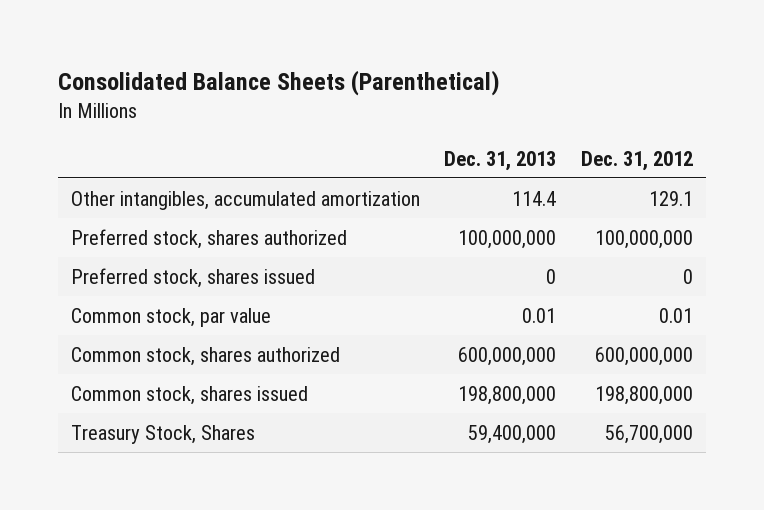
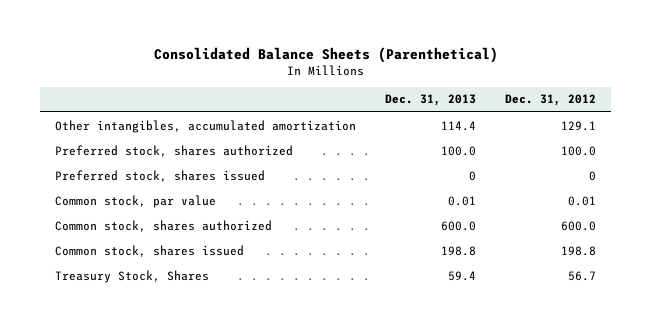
- Preferred stock, shares authorized | 100,000,000 | 100,000,000
+ Preferred stock, shares authorized | 100.0 | 100.0
- Common stock, shares authorized | 600,000,000 | 600,000,000
- Common stock, shares issued | 198,800,000 | 198,800,000
- Treasury Stock, Shares | 59,400,000 | 56,700,000
+ Common stock, shares authorized | 600.0 | 600.0
+ Common stock, shares issued | 198.8 | 198.8
+ Treasury Stock, Shares | 59.4 | 56.7

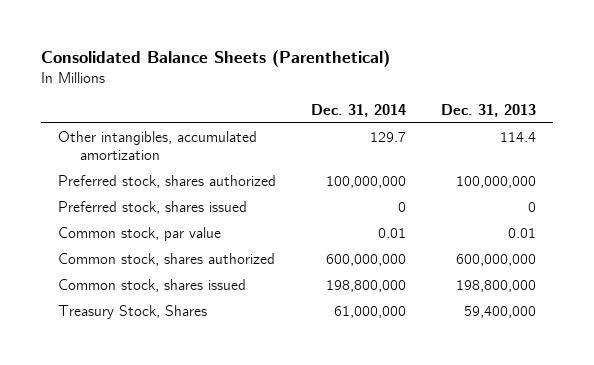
- | Dec. 31, 2013 | Dec. 31, 2012
+ | Dec. 31, 2014 | Dec. 31, 2013
- Preferred stock, shares authorized | 100.0 | 100.0
+ Preferred stock, shares authorized | 100,000,000 | 100,000,000
- Common stock, shares authorized | 600.0 | 600.0
- Common stock, shares issued | 198.8 | 198.8
- Treasury Stock, Shares | 59.4 | 56.7
+ Common stock, shares authorized | 600,000,000 | 600,000,000
+ Common stock, shares issued | 198,800,000 | 198,800,000
+ Treasury Stock, Shares | 61,000,000 | 59,400,000

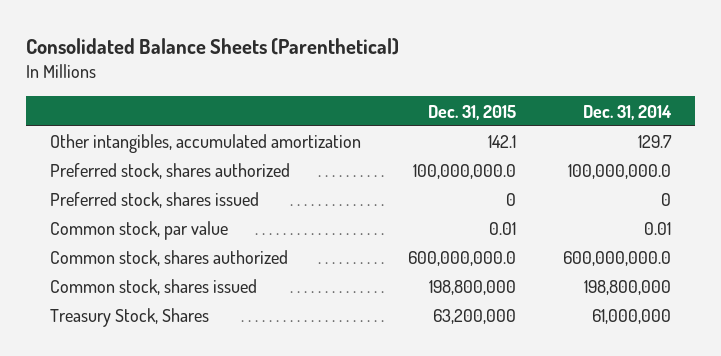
- | Dec. 31, 2014 | Dec. 31, 2013
+ | Dec. 31, 2015 | Dec. 31, 2014
- Preferred stock, shares authorized | 100,000,000 | 100,000,000
+ Preferred stock, shares authorized | 100,000,000.0 | 100,000,000.0
- Common stock, shares authorized | 600,000,000 | 600,000,000
+ Common stock, shares authorized | 600,000,000.0 | 600,000,000.0

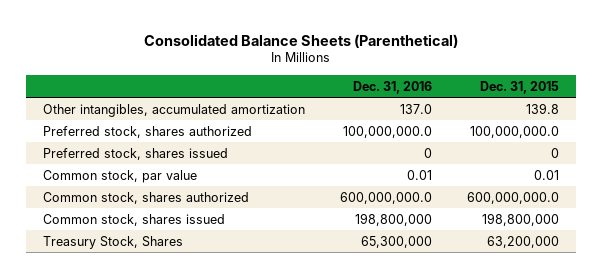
- | Dec. 31, 2015 | Dec. 31, 2014
+ | Dec. 31, 2016 | Dec. 31, 2015
- Other intangibles, accumulated amortization | 142.1 | 129.7
+ Other intangibles, accumulated amortization | 137.0 | 139.8

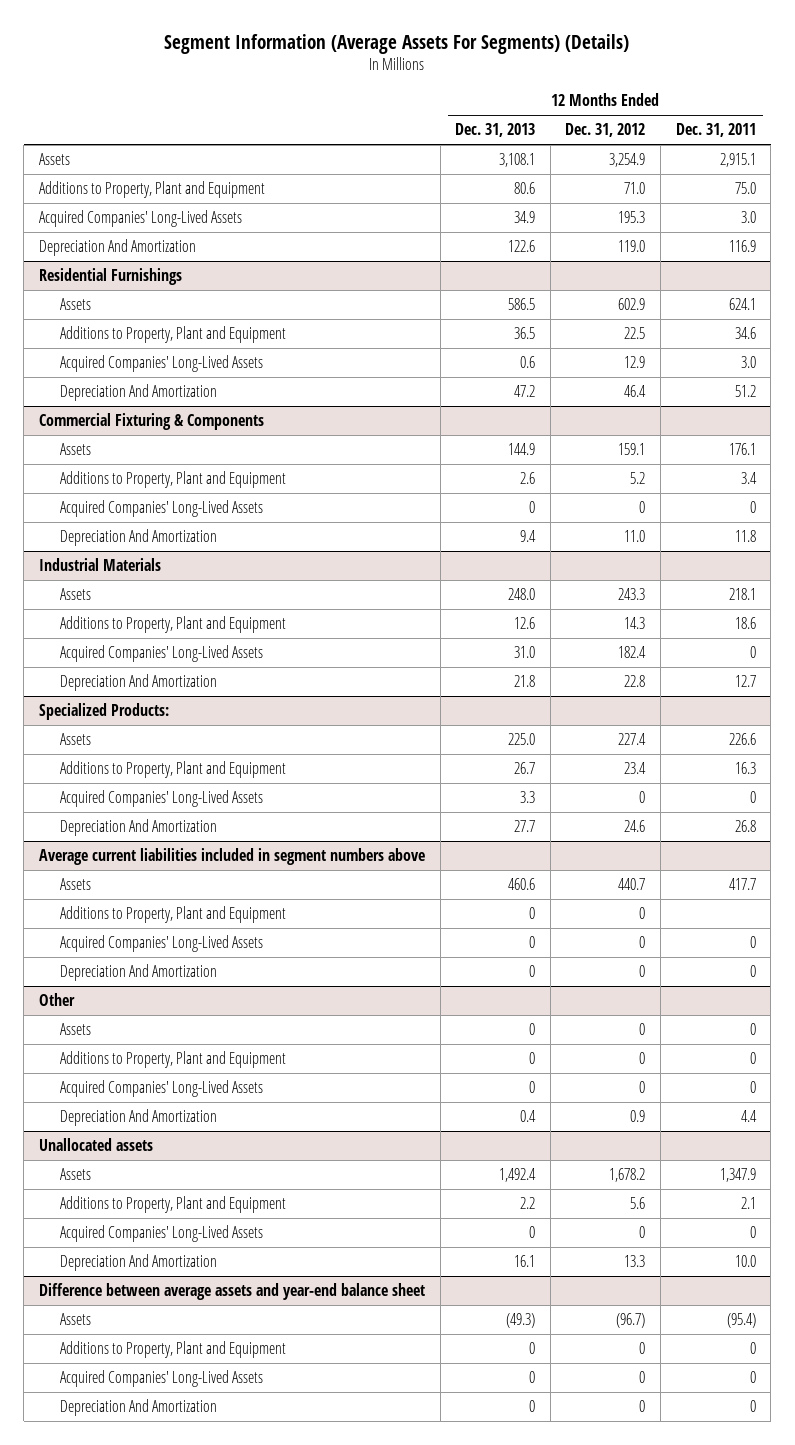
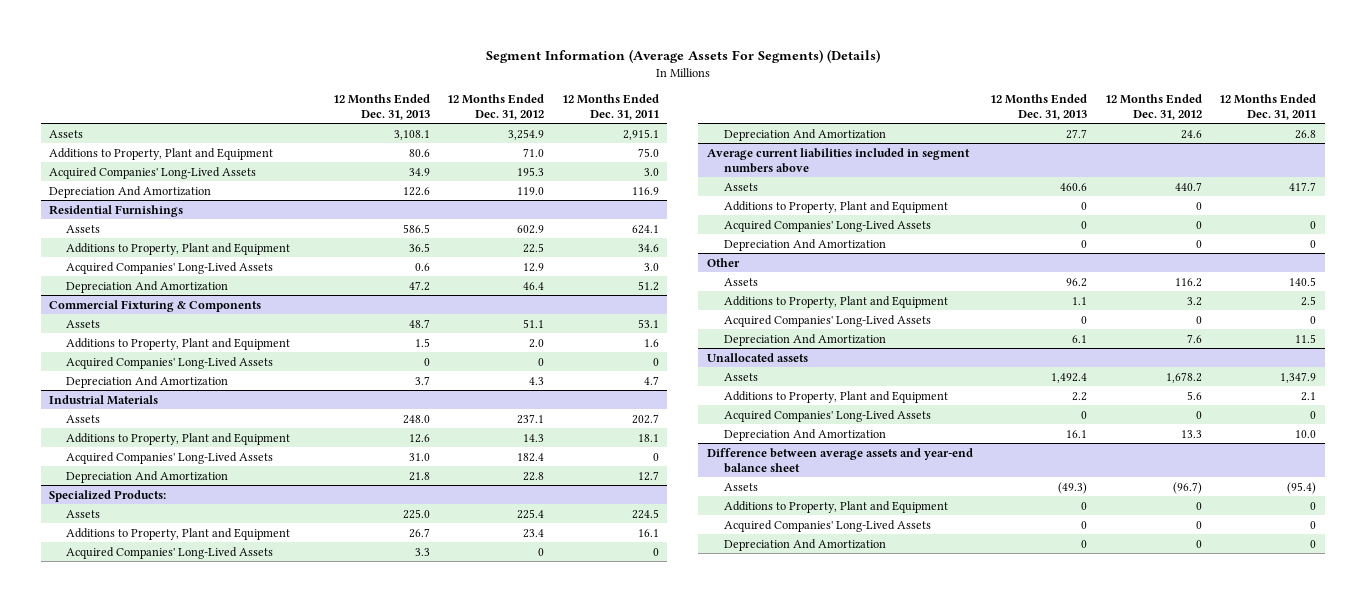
@ Commercial Fixturing & Components
- Assets | 144.9 | 159.1 | 176.1
- Additions to Property, Plant and Equipment | 2.6 | 5.2 | 3.4
+ Assets | 48.7 | 51.1 | 53.1
+ Additions to Property, Plant and Equipment | 1.5 | 2.0 | 1.6
- Depreciation And Amortization | 9.4 | 11.0 | 11.8
+ Depreciation And Amortization | 3.7 | 4.3 | 4.7
@ Industrial Materials
- Assets | 248.0 | 243.3 | 218.1
- Additions to Property, Plant and Equipment | 12.6 | 14.3 | 18.6
+ Assets | 248.0 | 237.1 | 202.7
+ Additions to Property, Plant and Equipment | 12.6 | 14.3 | 18.1
@ Specialized Products:
- Assets | 225.0 | 227.4 | 226.6
- Additions to Property, Plant and Equipment | 26.7 | 23.4 | 16.3
+ Assets | 225.0 | 225.4 | 224.5
+ Additions to Property, Plant and Equipment | 26.7 | 23.4 | 16.1
@ Other
- Assets | 0 | 0 | 0
- Additions to Property, Plant and Equipment | 0 | 0 | 0
+ Assets | 96.2 | 116.2 | 140.5
+ Additions to Property, Plant and Equipment | 1.1 | 3.2 | 2.5
- Depreciation And Amortization | 0.4 | 0.9 | 4.4
+ Depreciation And Amortization | 6.1 | 7.6 | 11.5

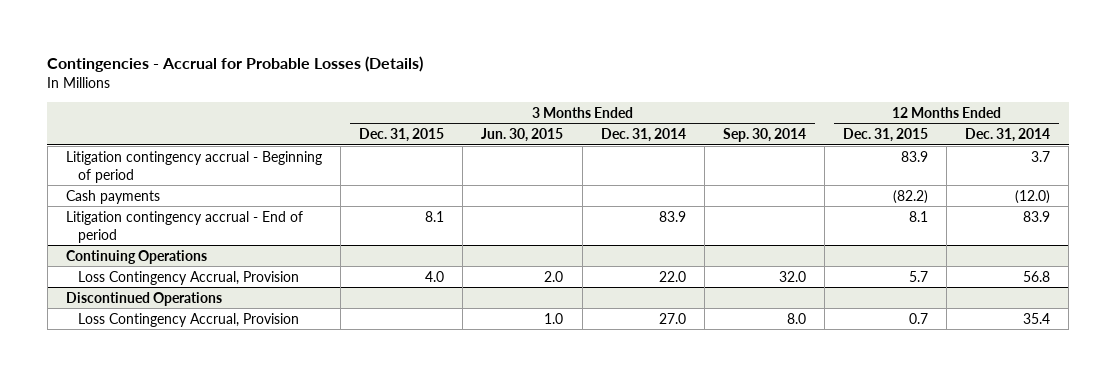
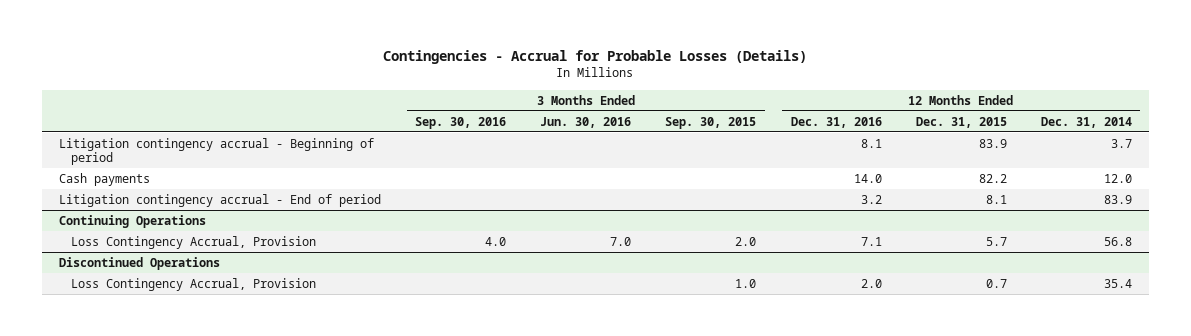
- | 3 Months Ended Dec. 31, 2015 | 3 Months Ended Jun. 30, 2015 | 3 Months Ended Dec. 31, 2014 | 3 Months Ended Sep. 30, 2014 | 12 Months Ended Dec. 31, 2015 | 12 Months Ended Dec. 31, 2014
+ | 3 Months Ended Sep. 30, 2016 | 3 Months Ended Jun. 30, 2016 | 3 Months Ended Sep. 30, 2015 | 12 Months Ended Dec. 31, 2016 | 12 Months Ended Dec. 31, 2015 | 12 Months Ended Dec. 31, 2014
- Cash payments | | | | | (82.2) | (12.0)
+ Cash payments | | | | 14.0 | 82.2 | 12.0

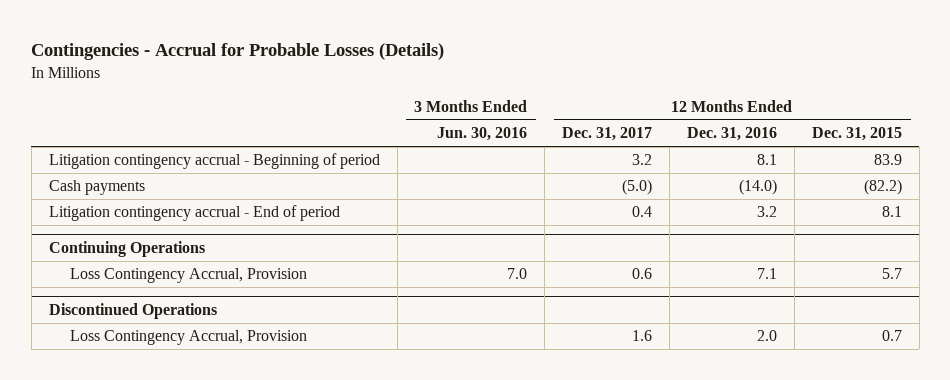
- | 3 Months Ended Sep. 30, 2016 | 3 Months Ended Jun. 30, 2016 | 3 Months Ended Sep. 30, 2015 | 12 Months Ended Dec. 31, 2016 | 12 Months Ended Dec. 31, 2015 | 12 Months Ended Dec. 31, 2014
+ | 3 Months Ended Jun. 30, 2016 | 12 Months Ended Dec. 31, 2017 | 12 Months Ended Dec. 31, 2016 | 12 Months Ended Dec. 31, 2015
- Cash payments | | | | 14.0 | 82.2 | 12.0
+ Cash payments | | (5.0) | (14.0) | (82.2)

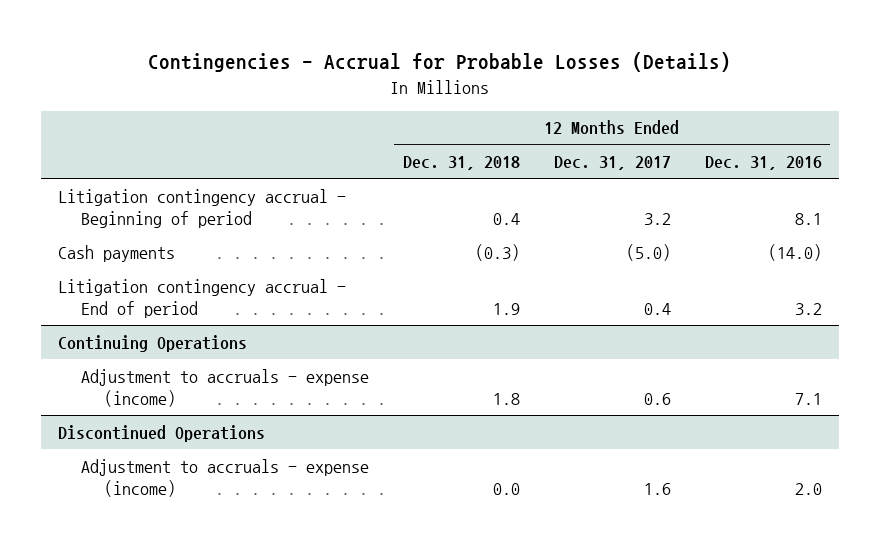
- | 3 Months Ended Jun. 30, 2016 | 12 Months Ended Dec. 31, 2017 | 12 Months Ended Dec. 31, 2016 | 12 Months Ended Dec. 31, 2015
+ | 12 Months Ended Dec. 31, 2018 | 12 Months Ended Dec. 31, 2017 | 12 Months Ended Dec. 31, 2016
@ Continuing Operations
- Loss Contingency Accrual, Provision | 7.0 | 0.6 | 7.1 | 5.7
+ Adjustment to accruals - expense (income) | 1.8 | 0.6 | 7.1
@ Discontinued Operations
- Loss Contingency Accrual, Provision | | 1.6 | 2.0 | 0.7
+ Adjustment to accruals - expense (income) | 0.0 | 1.6 | 2.0

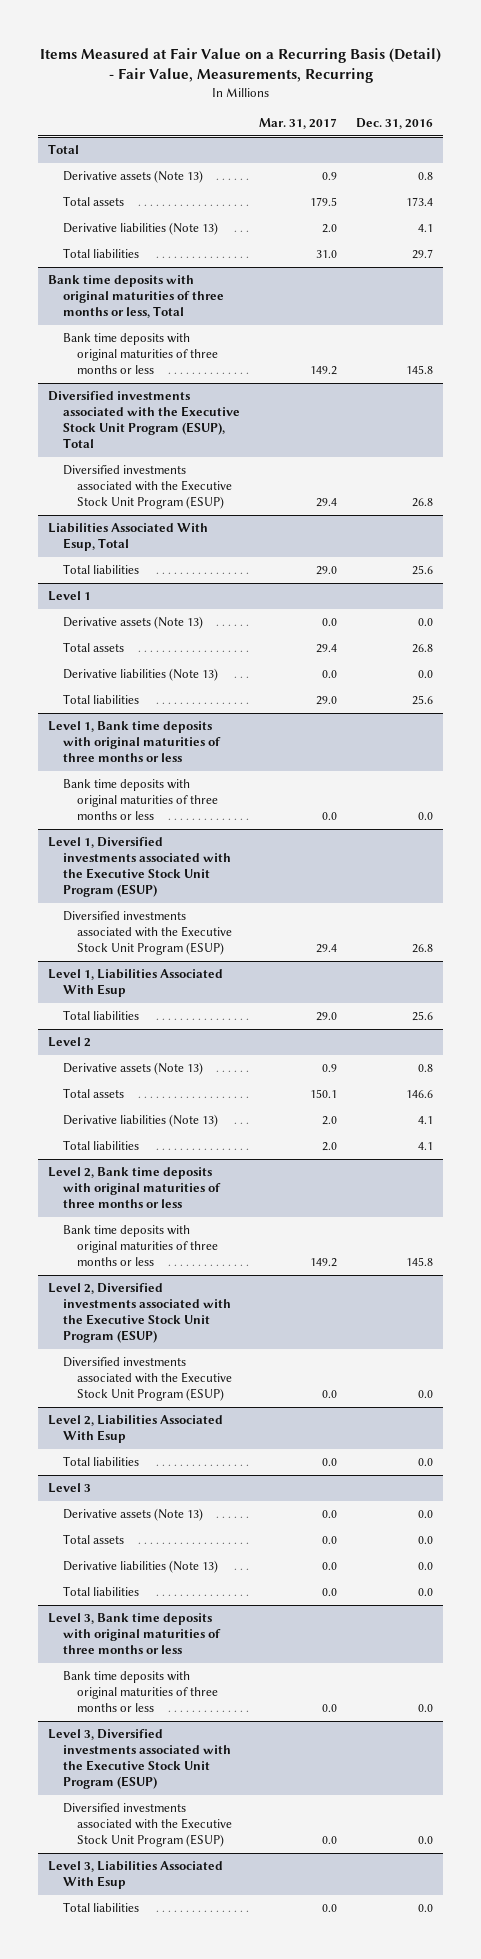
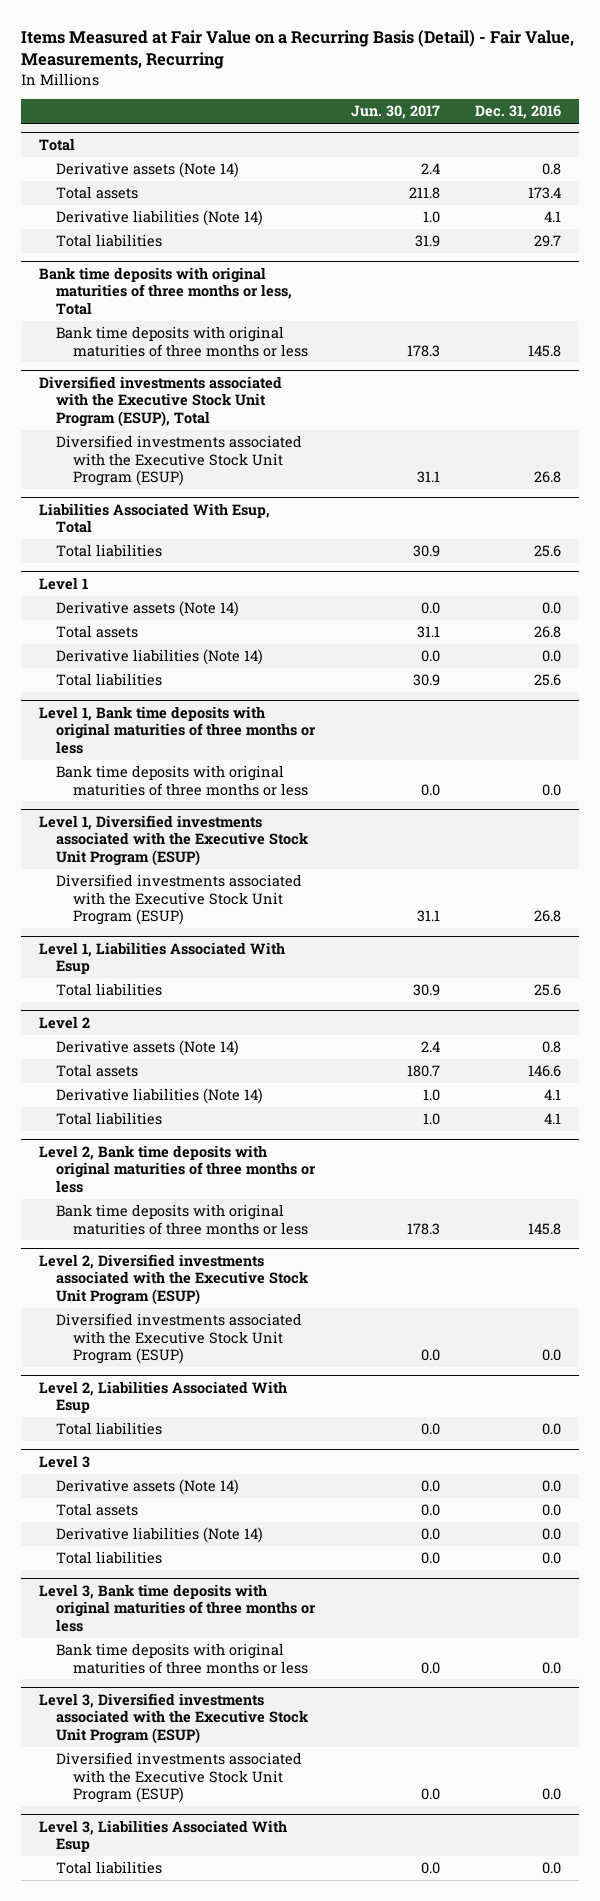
- | Mar. 31, 2017 | Dec. 31, 2016
+ | Jun. 30, 2017 | Dec. 31, 2016
@ Total
- Derivative assets (Note 13) | 0.9 | 0.8
+ Derivative assets (Note 14) | 2.4 | 0.8
- Derivative liabilities (Note 13) | 2.0 | 4.1
+ Derivative liabilities (Note 14) | 1.0 | 4.1
@ Level 1
- Derivative assets (Note 13) | 0.0 | 0.0
+ Derivative assets (Note 14) | 0.0 | 0.0
- Derivative liabilities (Note 13) | 0.0 | 0.0
+ Derivative liabilities (Note 14) | 0.0 | 0.0
@ Level 2
- Derivative assets (Note 13) | 0.9 | 0.8
+ Derivative assets (Note 14) | 2.4 | 0.8
- Derivative liabilities (Note 13) | 2.0 | 4.1
+ Derivative liabilities (Note 14) | 1.0 | 4.1
@ Level 3
- Derivative assets (Note 13) | 0.0 | 0.0
+ Derivative assets (Note 14) | 0.0 | 0.0
- Derivative liabilities (Note 13) | 0.0 | 0.0
+ Derivative liabilities (Note 14) | 0.0 | 0.0

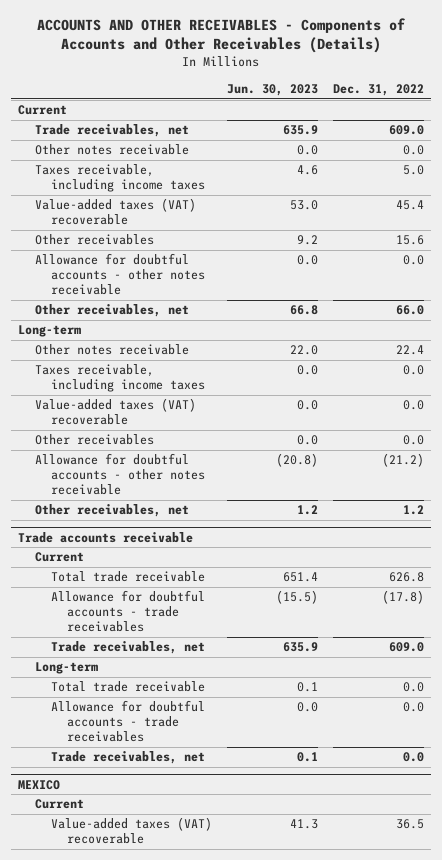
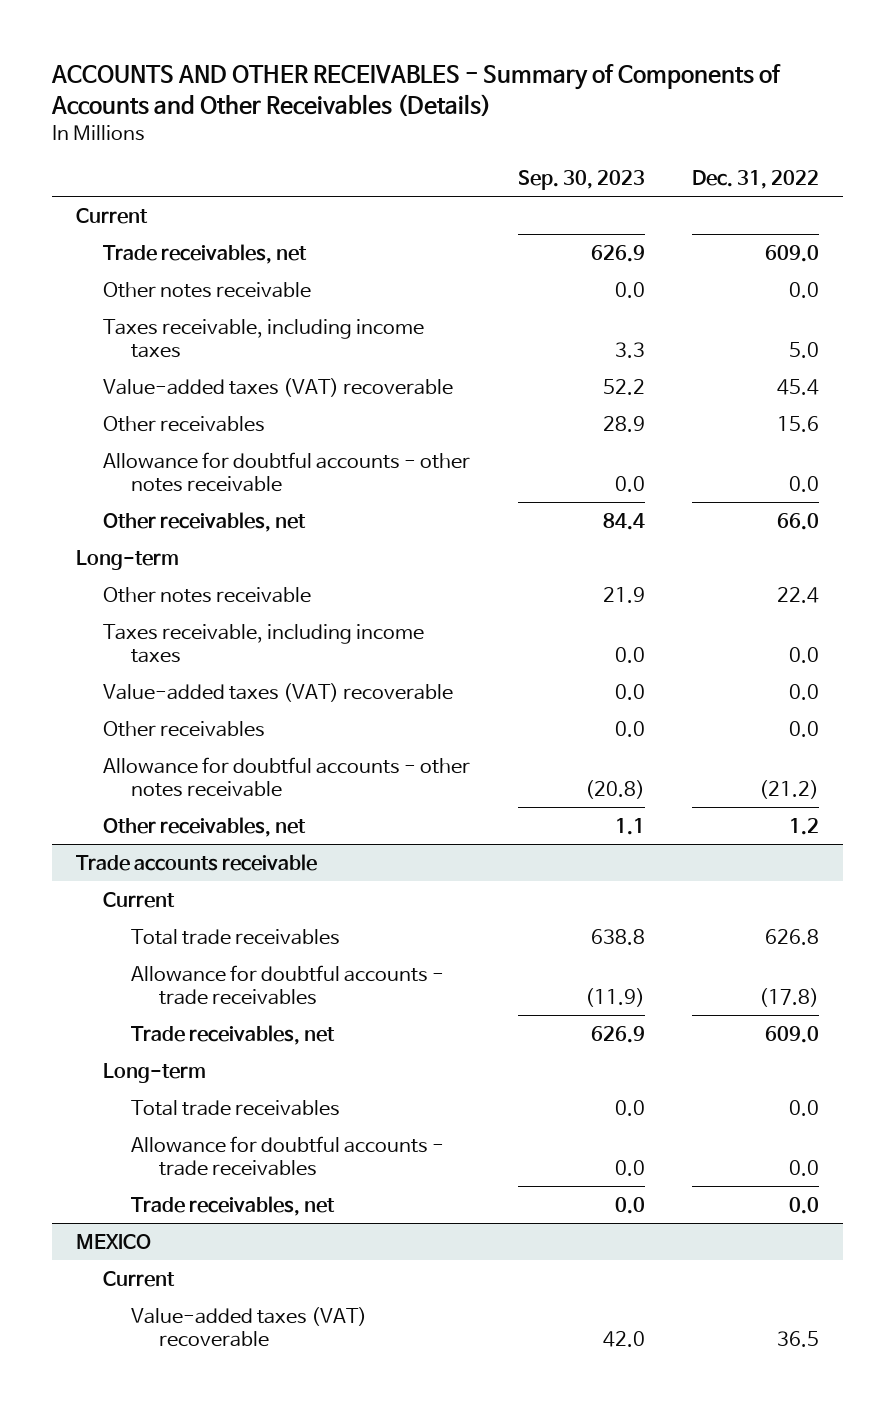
- ACCOUNTS AND OTHER RECEIVABLES - Components of Accounts and Other Receivables (Details)
+ ACCOUNTS AND OTHER RECEIVABLES - Summary of Components of Accounts and Other Receivables (Details)
- | Jun. 30, 2023 | Dec. 31, 2022
+ | Sep. 30, 2023 | Dec. 31, 2022
@ Trade accounts receivable
- Total trade receivable | 651.4 | 626.8
+ Total trade receivables | 638.8 | 626.8
- Total trade receivable | 0.1 | 0.0
+ Total trade receivables | 0.0 | 0.0

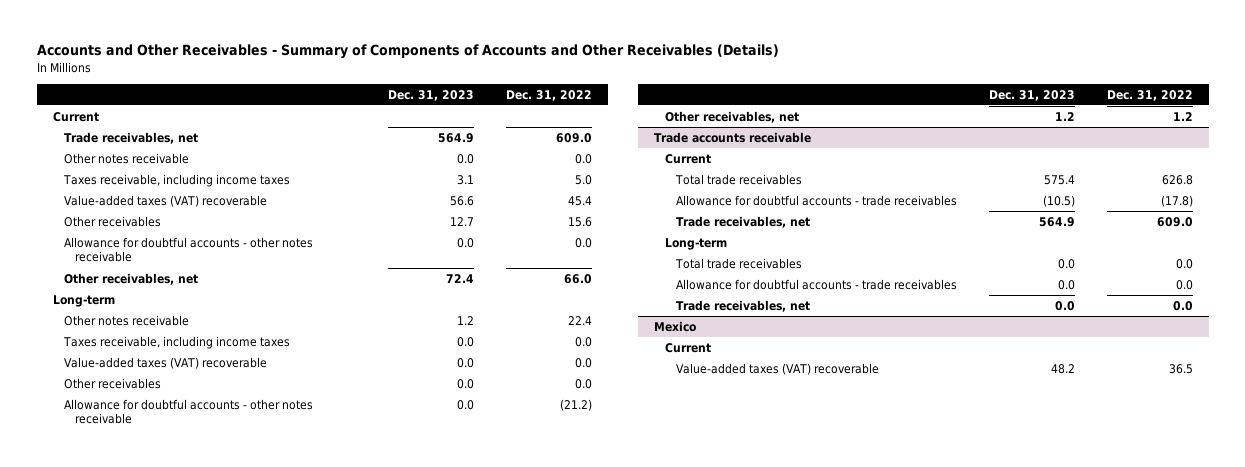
- ACCOUNTS AND OTHER RECEIVABLES - Summary of Components of Accounts and Other Receivables (Details)
+ Accounts and Other Receivables - Summary of Components of Accounts and Other Receivables (Details)
- | Sep. 30, 2023 | Dec. 31, 2022
+ | Dec. 31, 2023 | Dec. 31, 2022
- MEXICO
+ Mexico

